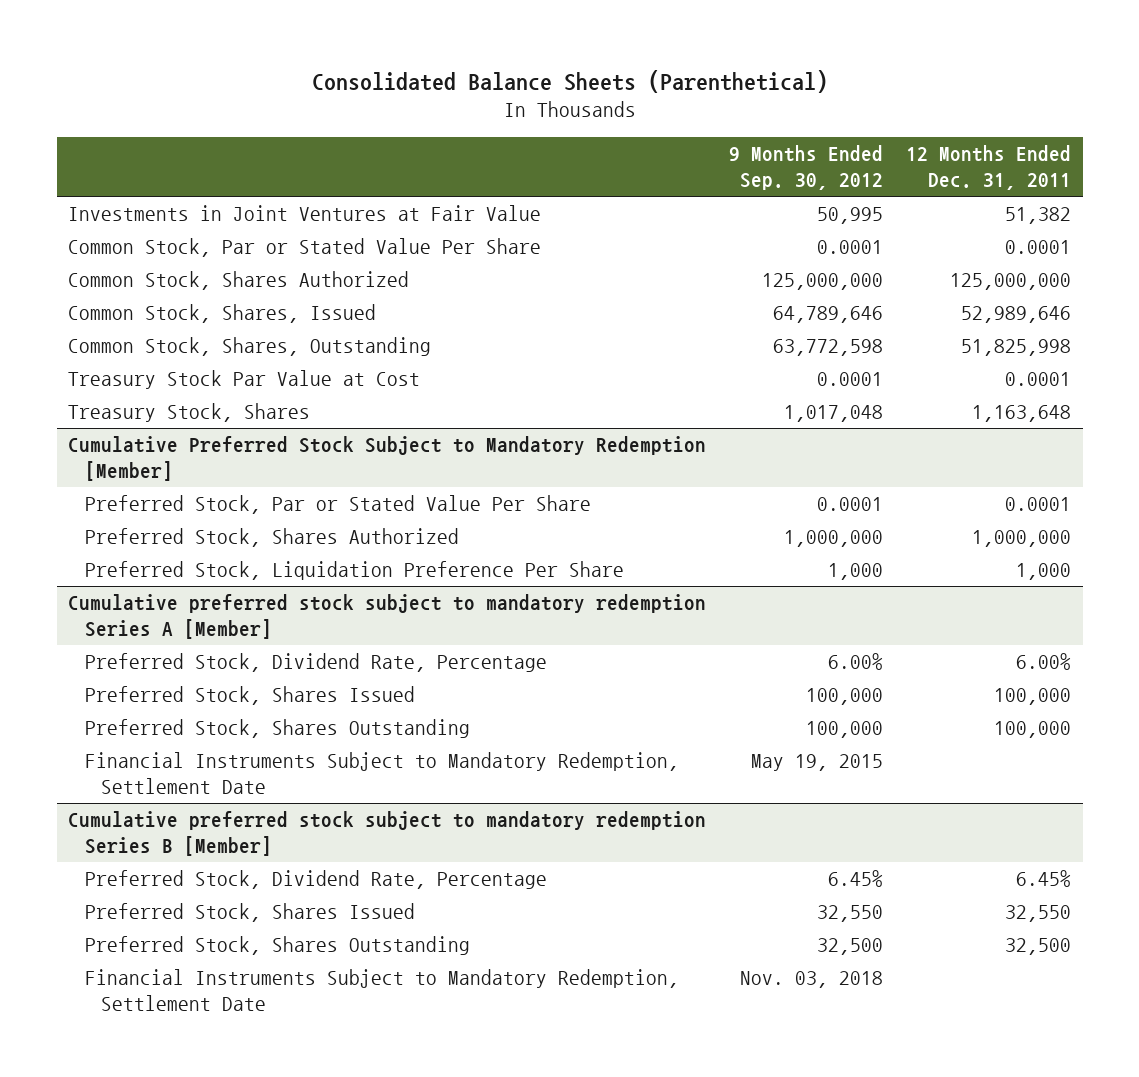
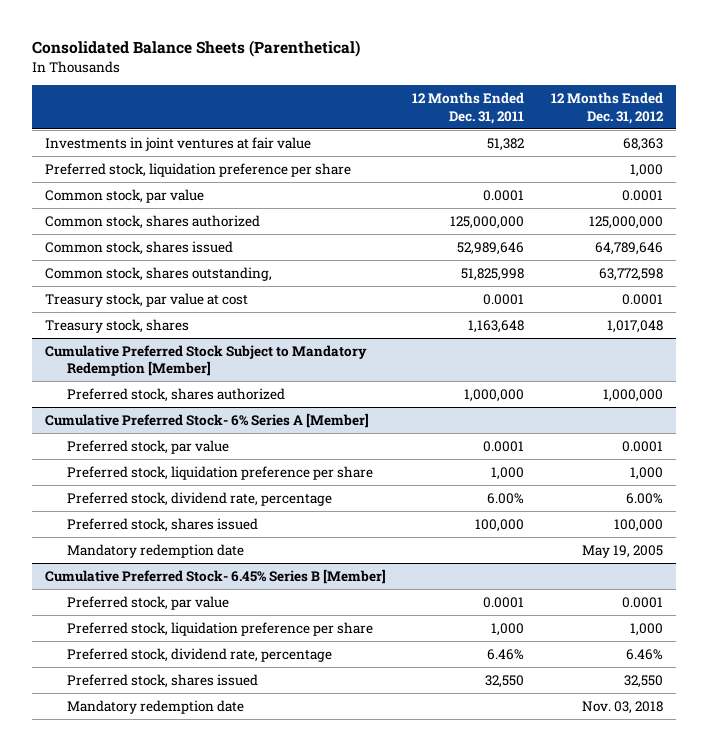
- | 9 Months Ended Sep. 30, 2012 | 12 Months Ended Dec. 31, 2011
+ | 12 Months Ended Dec. 31, 2011 | 12 Months Ended Dec. 31, 2012
- Investments in Joint Ventures at Fair Value | 50,995 | 51,382
- Common Stock, Par or Stated Value Per Share | 0.0001 | 0.0001
- Common Stock, Shares Authorized | 125,000,000 | 125,000,000
- Common Stock, Shares, Issued | 64,789,646 | 52,989,646
- Common Stock, Shares, Outstanding | 63,772,598 | 51,825,998
- Treasury Stock Par Value at Cost | 0.0001 | 0.0001
- Treasury Stock, Shares | 1,017,048 | 1,163,648
+ Investments in joint ventures at fair value | 51,382 | 68,363
+ Preferred stock, liquidation preference per share | | 1,000
+ Common stock, par value | 0.0001 | 0.0001
+ Common stock, shares authorized | 125,000,000 | 125,000,000
+ Common stock, shares issued | 52,989,646 | 64,789,646
+ Common stock, shares outstanding, | 51,825,998 | 63,772,598
+ Treasury stock, par value at cost | 0.0001 | 0.0001
+ Treasury stock, shares | 1,163,648 | 1,017,048
@ Cumulative Preferred Stock Subject to Mandatory Redemption [Member]
- Preferred Stock, Par or Stated Value Per Share | 0.0001 | 0.0001
- Preferred Stock, Shares Authorized | 1,000,000 | 1,000,000
- Preferred Stock, Liquidation Preference Per Share | 1,000 | 1,000
- Cumulative preferred stock subject to mandatory redemption Series A [Member]
- Preferred Stock, Dividend Rate, Percentage | 6.00% | 6.00%
- Preferred Stock, Shares Issued | 100,000 | 100,000
- Preferred Stock, Shares Outstanding | 100,000 | 100,000
- Financial Instruments Subject to Mandatory Redemption, Settlement Date | May 19, 2015 |
- Cumulative preferred stock subject to mandatory redemption Series B [Member]
- Preferred Stock, Dividend Rate, Percentage | 6.45% | 6.45%
- Preferred Stock, Shares Issued | 32,550 | 32,550
- Preferred Stock, Shares Outstanding | 32,500 | 32,500
- Financial Instruments Subject to Mandatory Redemption, Settlement Date | Nov. 03, 2018 |
@ Cumulative Preferred Stock Subject to Mandatory Redemption [Member]
+ Preferred stock, shares authorized | 1,000,000 | 1,000,000
+ Cumulative Preferred Stock- 6% Series A [Member]
+ Preferred stock, par value | 0.0001 | 0.0001
+ Preferred stock, liquidation preference per share | 1,000 | 1,000
+ Preferred stock, dividend rate, percentage | 6.00% | 6.00%
+ Preferred stock, shares issued | 100,000 | 100,000
+ Mandatory redemption date | | May 19, 2005
+ Cumulative Preferred Stock- 6.45% Series B [Member]
+ Preferred stock, par value | 0.0001 | 0.0001
+ Preferred stock, liquidation preference per share | 1,000 | 1,000
+ Preferred stock, dividend rate, percentage | 6.46% | 6.46%
+ Preferred stock, shares issued | 32,550 | 32,550
+ Mandatory redemption date | | Nov. 03, 2018

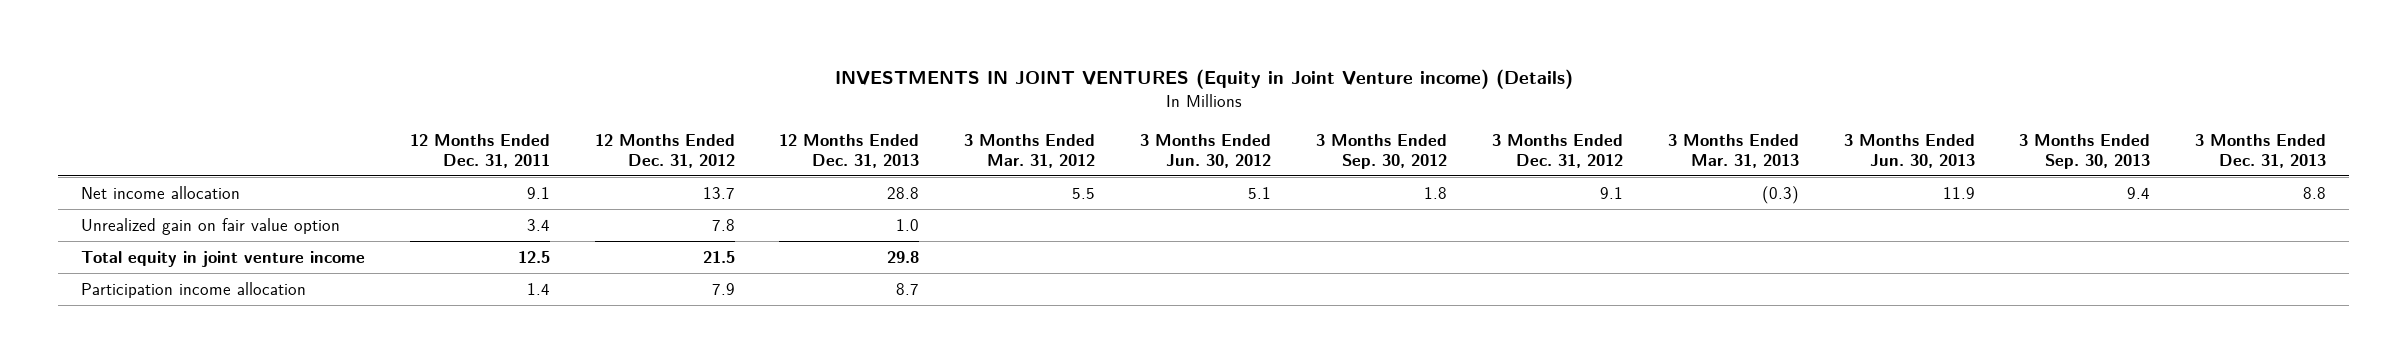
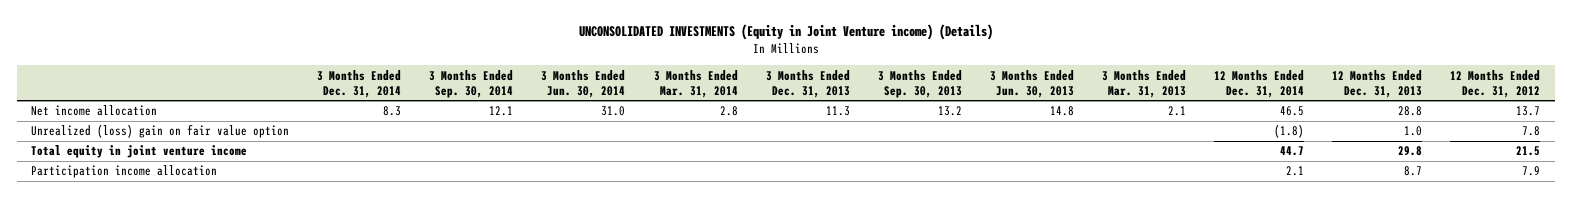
- INVESTMENTS IN JOINT VENTURES (Equity in Joint Venture income) (Details)
+ UNCONSOLIDATED INVESTMENTS (Equity in Joint Venture income) (Details)
- | 12 Months Ended Dec. 31, 2011 | 12 Months Ended Dec. 31, 2012 | 12 Months Ended Dec. 31, 2013 | 3 Months Ended Mar. 31, 2012 | 3 Months Ended Jun. 30, 2012 | 3 Months Ended Sep. 30, 2012 | 3 Months Ended Dec. 31, 2012 | 3 Months Ended Mar. 31, 2013 | 3 Months Ended Jun. 30, 2013 | 3 Months Ended Sep. 30, 2013 | 3 Months Ended Dec. 31, 2013
+ | 3 Months Ended Dec. 31, 2014 | 3 Months Ended Sep. 30, 2014 | 3 Months Ended Jun. 30, 2014 | 3 Months Ended Mar. 31, 2014 | 3 Months Ended Dec. 31, 2013 | 3 Months Ended Sep. 30, 2013 | 3 Months Ended Jun. 30, 2013 | 3 Months Ended Mar. 31, 2013 | 12 Months Ended Dec. 31, 2014 | 12 Months Ended Dec. 31, 2013 | 12 Months Ended Dec. 31, 2012
- Net income allocation | 9.1 | 13.7 | 28.8 | 5.5 | 5.1 | 1.8 | 9.1 | (0.3) | 11.9 | 9.4 | 8.8
- Unrealized gain on fair value option | 3.4 | 7.8 | 1.0 | | | | | | | |
+ Net income allocation | 8.3 | 12.1 | 31.0 | 2.8 | 11.3 | 13.2 | 14.8 | 2.1 | 46.5 | 28.8 | 13.7
+ Unrealized (loss) gain on fair value option | | | | | | | | | (1.8) | 1.0 | 7.8

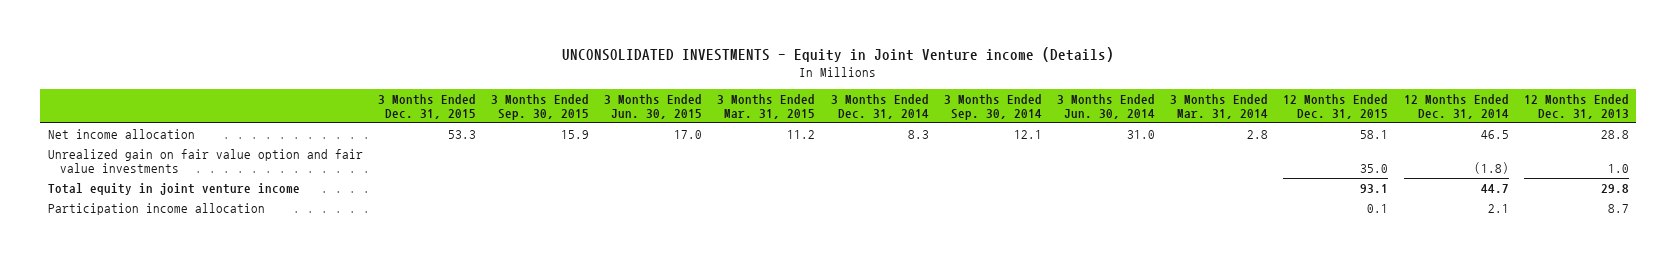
- UNCONSOLIDATED INVESTMENTS (Equity in Joint Venture income) (Details)
+ UNCONSOLIDATED INVESTMENTS - Equity in Joint Venture income (Details)
- | 3 Months Ended Dec. 31, 2014 | 3 Months Ended Sep. 30, 2014 | 3 Months Ended Jun. 30, 2014 | 3 Months Ended Mar. 31, 2014 | 3 Months Ended Dec. 31, 2013 | 3 Months Ended Sep. 30, 2013 | 3 Months Ended Jun. 30, 2013 | 3 Months Ended Mar. 31, 2013 | 12 Months Ended Dec. 31, 2014 | 12 Months Ended Dec. 31, 2013 | 12 Months Ended Dec. 31, 2012
+ | 3 Months Ended Dec. 31, 2015 | 3 Months Ended Sep. 30, 2015 | 3 Months Ended Jun. 30, 2015 | 3 Months Ended Mar. 31, 2015 | 3 Months Ended Dec. 31, 2014 | 3 Months Ended Sep. 30, 2014 | 3 Months Ended Jun. 30, 2014 | 3 Months Ended Mar. 31, 2014 | 12 Months Ended Dec. 31, 2015 | 12 Months Ended Dec. 31, 2014 | 12 Months Ended Dec. 31, 2013
- Unrealized (loss) gain on fair value option | | | | | | | | | (1.8) | 1.0 | 7.8
+ Unrealized gain on fair value option and fair value investments | | | | | | | | | 35.0 | (1.8) | 1.0

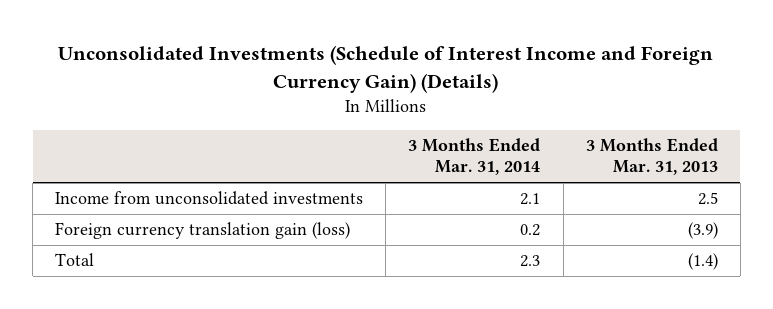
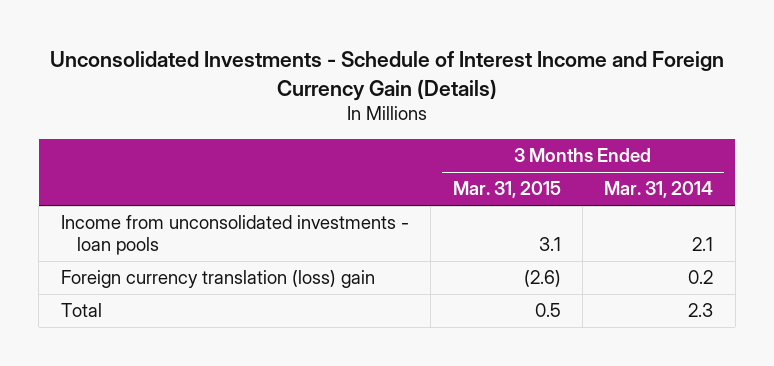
- Unconsolidated Investments (Schedule of Interest Income and Foreign Currency Gain) (Details)
+ Unconsolidated Investments - Schedule of Interest Income and Foreign Currency Gain (Details)
- | 3 Months Ended Mar. 31, 2014 | 3 Months Ended Mar. 31, 2013
+ | 3 Months Ended Mar. 31, 2015 | 3 Months Ended Mar. 31, 2014
- Income from unconsolidated investments | 2.1 | 2.5
- Foreign currency translation gain (loss) | 0.2 | (3.9)
+ Income from unconsolidated investments - loan pools | 3.1 | 2.1
+ Foreign currency translation (loss) gain | (2.6) | 0.2

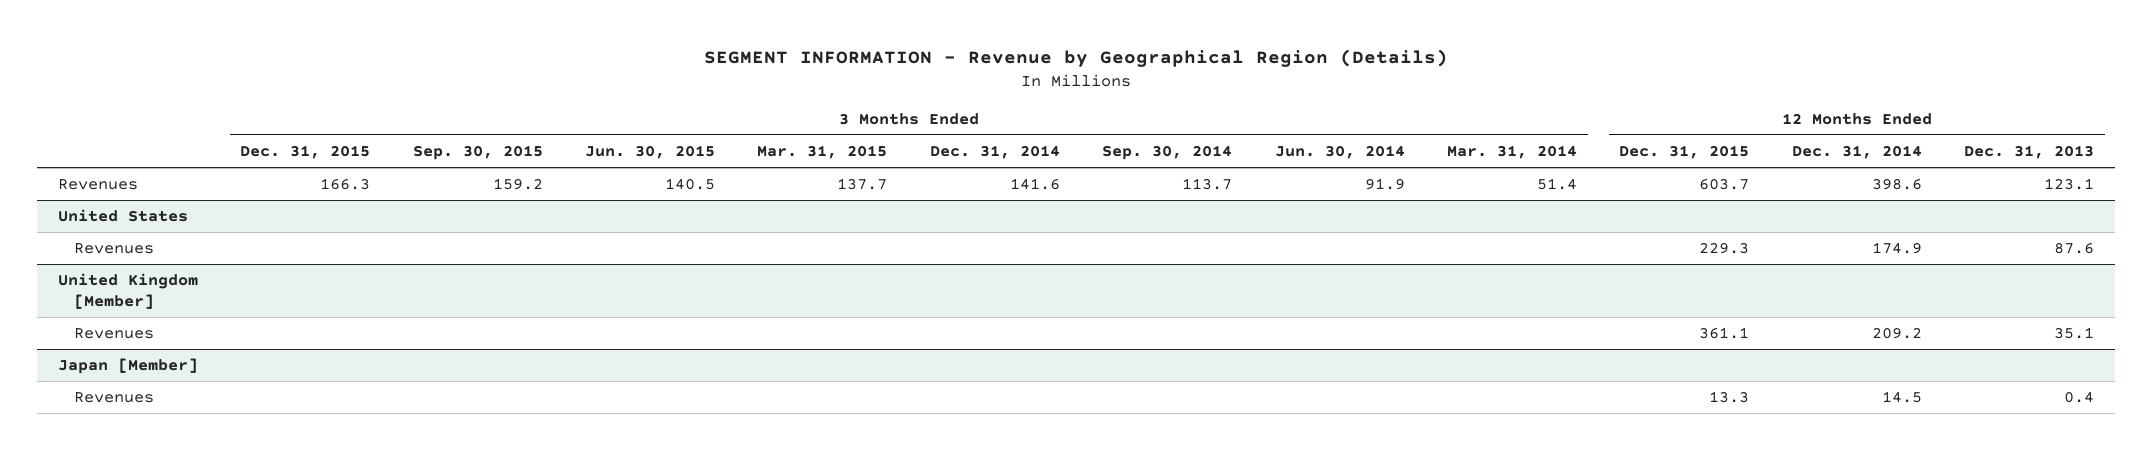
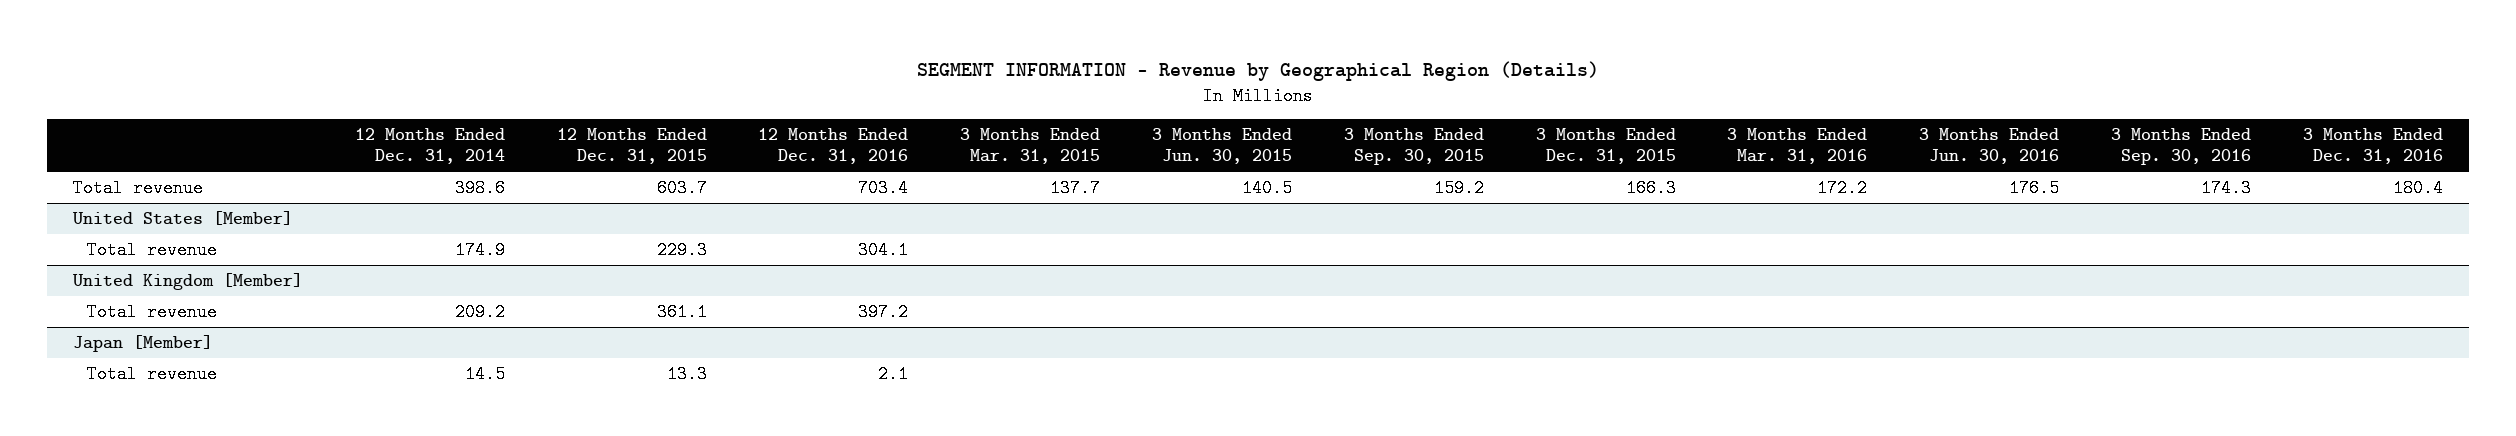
- | 3 Months Ended Dec. 31, 2015 | 3 Months Ended Sep. 30, 2015 | 3 Months Ended Jun. 30, 2015 | 3 Months Ended Mar. 31, 2015 | 3 Months Ended Dec. 31, 2014 | 3 Months Ended Sep. 30, 2014 | 3 Months Ended Jun. 30, 2014 | 3 Months Ended Mar. 31, 2014 | 12 Months Ended Dec. 31, 2015 | 12 Months Ended Dec. 31, 2014 | 12 Months Ended Dec. 31, 2013
+ | 12 Months Ended Dec. 31, 2014 | 12 Months Ended Dec. 31, 2015 | 12 Months Ended Dec. 31, 2016 | 3 Months Ended Mar. 31, 2015 | 3 Months Ended Jun. 30, 2015 | 3 Months Ended Sep. 30, 2015 | 3 Months Ended Dec. 31, 2015 | 3 Months Ended Mar. 31, 2016 | 3 Months Ended Jun. 30, 2016 | 3 Months Ended Sep. 30, 2016 | 3 Months Ended Dec. 31, 2016
- Revenues | 166.3 | 159.2 | 140.5 | 137.7 | 141.6 | 113.7 | 91.9 | 51.4 | 603.7 | 398.6 | 123.1
- United States
- Revenues | | | | | | | | | 229.3 | 174.9 | 87.6
+ Total revenue | 398.6 | 603.7 | 703.4 | 137.7 | 140.5 | 159.2 | 166.3 | 172.2 | 176.5 | 174.3 | 180.4
+ United States [Member]
+ Total revenue | 174.9 | 229.3 | 304.1 | | | | | | | |
@ United Kingdom [Member]
- Revenues | | | | | | | | | 361.1 | 209.2 | 35.1
+ Total revenue | 209.2 | 361.1 | 397.2 | | | | | | | |
@ Japan [Member]
- Revenues | | | | | | | | | 13.3 | 14.5 | 0.4
+ Total revenue | 14.5 | 13.3 | 2.1 | | | | | | | |

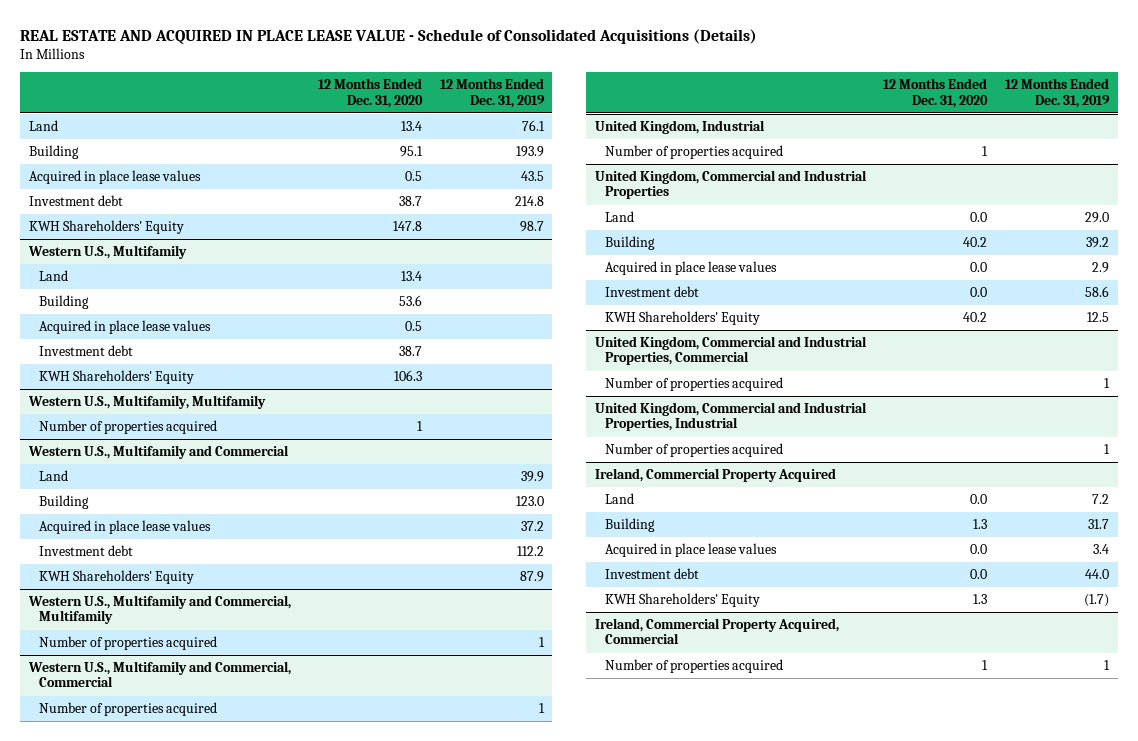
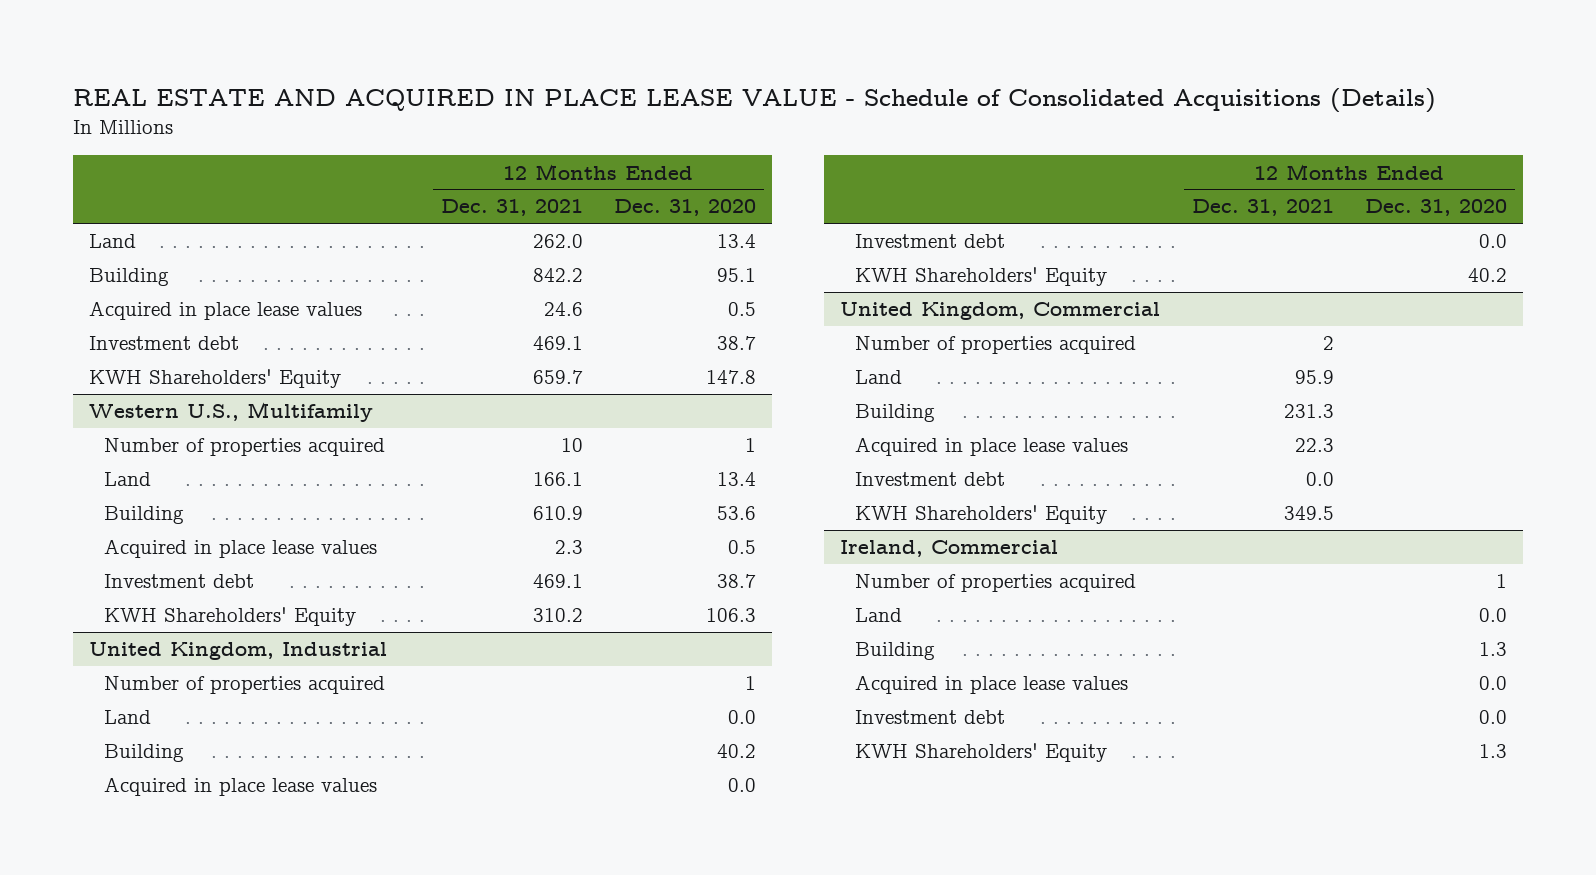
- | 12 Months Ended Dec. 31, 2020 | 12 Months Ended Dec. 31, 2019
+ | 12 Months Ended Dec. 31, 2021 | 12 Months Ended Dec. 31, 2020
@ Western U.S., Multifamily
+ Number of properties acquired | 10 | 1
- Western U.S., Multifamily, Multifamily
- Number of properties acquired | 1 |
- Western U.S., Multifamily and Commercial
- Land | | 39.9
- Building | | 123.0
- Acquired in place lease values | | 37.2
- Investment debt | | 112.2
- KWH Shareholders' Equity | | 87.9
- Western U.S., Multifamily and Commercial, Multifamily
- Number of properties acquired | | 1
- Western U.S., Multifamily and Commercial, Commercial
- Number of properties acquired | | 1
- United Kingdom, Commercial and Industrial Properties
- United Kingdom, Commercial and Industrial Properties, Commercial
- Number of properties acquired | | 1
- United Kingdom, Commercial and Industrial Properties, Industrial
+ United Kingdom, Commercial
- Ireland, Commercial Property Acquired
+ Land | 95.9 |
+ Building | 231.3 |
+ Acquired in place lease values | 22.3 |
+ Investment debt | 0.0 |
+ KWH Shareholders' Equity | 349.5 |
+ Ireland, Commercial
+ Number of properties acquired | | 1
- Ireland, Commercial Property Acquired, Commercial
- Number of properties acquired | 1 | 1

